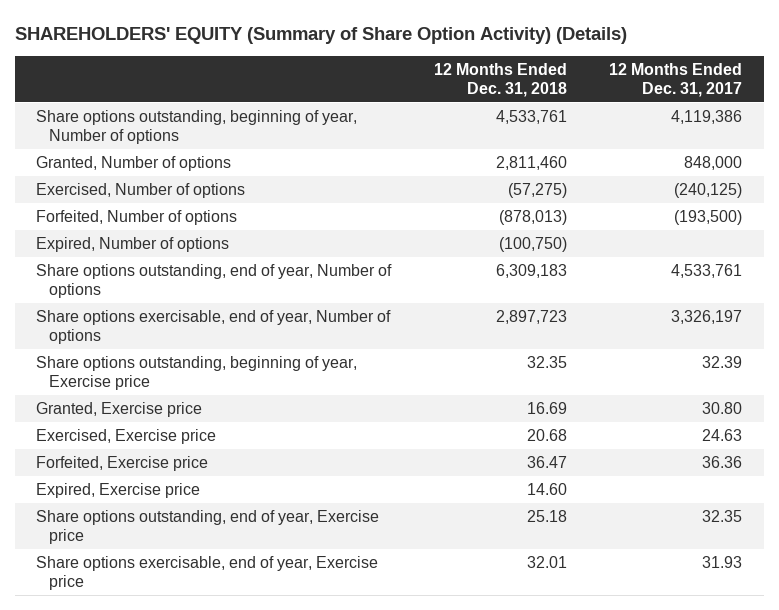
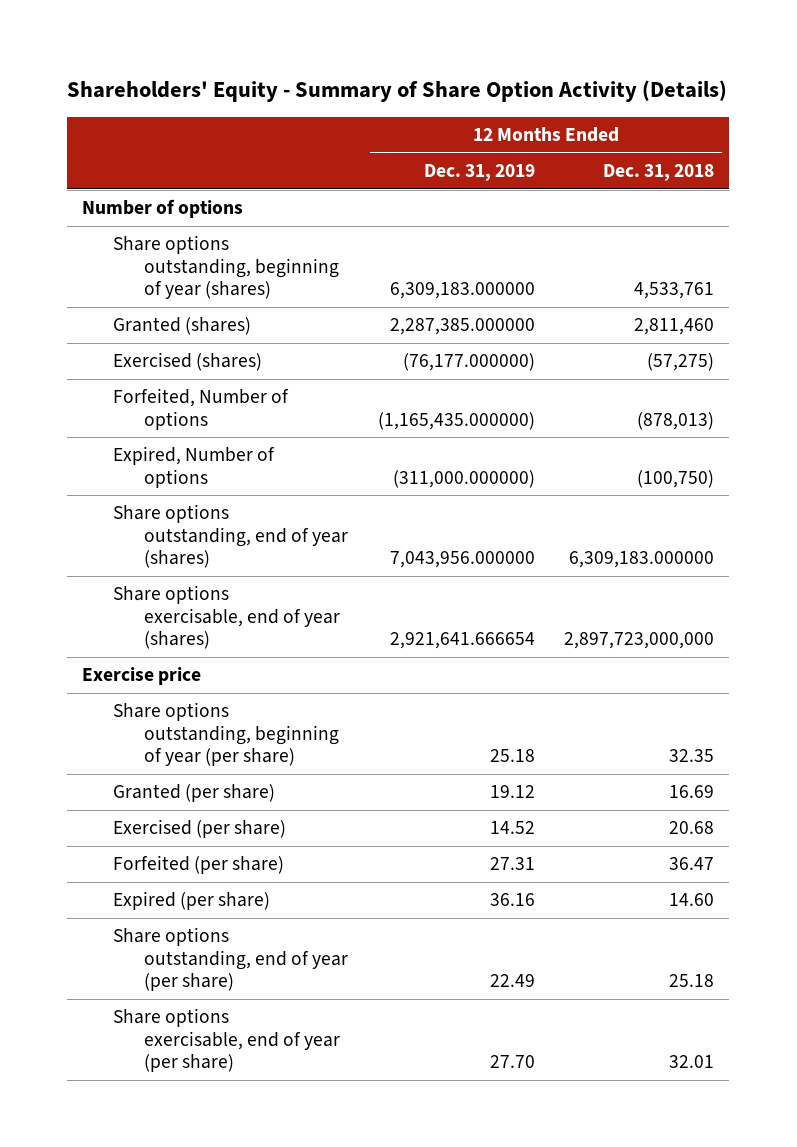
- SHAREHOLDERS' EQUITY (Summary of Share Option Activity) (Details)
+ Shareholders' Equity - Summary of Share Option Activity (Details)
- | 12 Months Ended Dec. 31, 2018 | 12 Months Ended Dec. 31, 2017
+ | 12 Months Ended Dec. 31, 2019 | 12 Months Ended Dec. 31, 2018
- Share options outstanding, beginning of year, Number of options | 4,533,761 | 4,119,386
- Granted, Number of options | 2,811,460 | 848,000
- Exercised, Number of options | (57,275) | (240,125)
+ Number of options
+ Share options outstanding, beginning of year (shares) | 6,309,183.000000 | 4,533,761
+ Granted (shares) | 2,287,385.000000 | 2,811,460
+ Exercised (shares) | (76,177.000000) | (57,275)
- Share options outstanding, end of year, Number of options | 6,309,183 | 4,533,761
- Share options exercisable, end of year, Number of options | 2,897,723 | 3,326,197
- Share options outstanding, beginning of year, Exercise price | 32.35 | 32.39
- Granted, Exercise price | 16.69 | 30.80
- Exercised, Exercise price | 20.68 | 24.63
- Forfeited, Exercise price | 36.47 | 36.36
- Expired, Exercise price | 14.60 |
- Share options outstanding, end of year, Exercise price | 25.18 | 32.35
- Share options exercisable, end of year, Exercise price | 32.01 | 31.93
+ Share options outstanding, end of year (shares) | 7,043,956.000000 | 6,309,183.000000
+ Share options exercisable, end of year (shares) | 2,921,641.666654 | 2,897,723,000,000
+ Exercise price
+ Share options outstanding, beginning of year (per share) | 25.18 | 32.35
+ Granted (per share) | 19.12 | 16.69
+ Exercised (per share) | 14.52 | 20.68
+ Forfeited (per share) | 27.31 | 36.47
+ Expired (per share) | 36.16 | 14.60
+ Share options outstanding, end of year (per share) | 22.49 | 25.18
+ Share options exercisable, end of year (per share) | 27.70 | 32.01

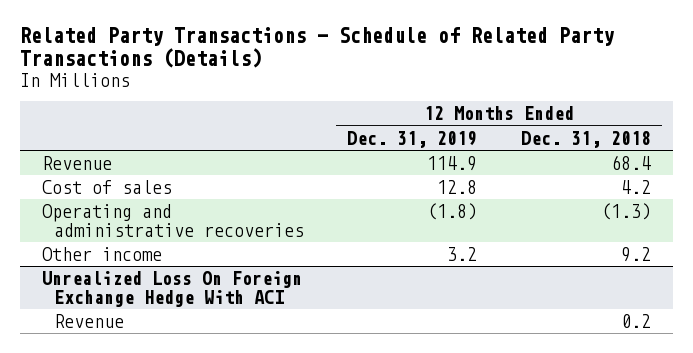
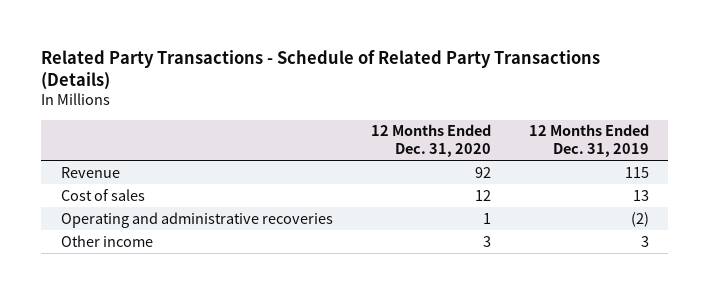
- | 12 Months Ended Dec. 31, 2019 | 12 Months Ended Dec. 31, 2018
+ | 12 Months Ended Dec. 31, 2020 | 12 Months Ended Dec. 31, 2019
- Revenue | 114.9 | 68.4
- Cost of sales | 12.8 | 4.2
- Operating and administrative recoveries | (1.8) | (1.3)
- Other income | 3.2 | 9.2
- Unrealized Loss On Foreign Exchange Hedge With ACI
- Revenue | | 0.2
+ Revenue | 92 | 115
+ Cost of sales | 12 | 13
+ Operating and administrative recoveries | 1 | (2)
+ Other income | 3 | 3

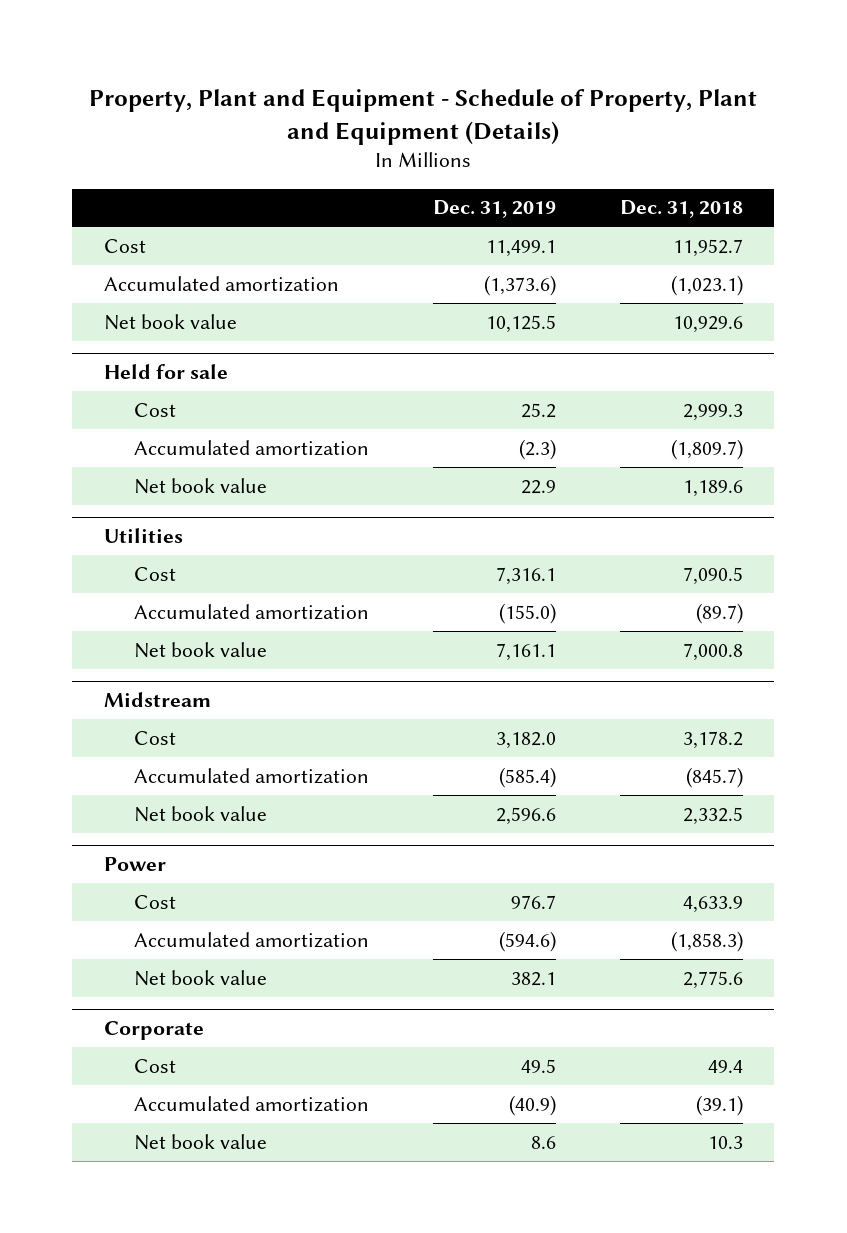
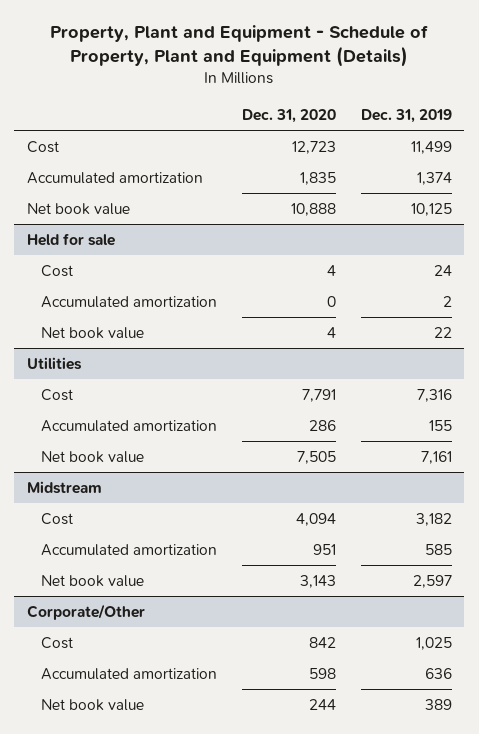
- | Dec. 31, 2019 | Dec. 31, 2018
+ | Dec. 31, 2020 | Dec. 31, 2019
- Cost | 11,499.1 | 11,952.7
- Accumulated amortization | (1,373.6) | (1,023.1)
- Net book value | 10,125.5 | 10,929.6
+ Cost | 12,723 | 11,499
+ Accumulated amortization | 1,835 | 1,374
+ Net book value | 10,888 | 10,125
@ Held for sale
- Cost | 25.2 | 2,999.3
- Accumulated amortization | (2.3) | (1,809.7)
- Net book value | 22.9 | 1,189.6
+ Cost | 4 | 24
+ Accumulated amortization | 0 | 2
+ Net book value | 4 | 22
@ Utilities
- Cost | 7,316.1 | 7,090.5
- Accumulated amortization | (155.0) | (89.7)
- Net book value | 7,161.1 | 7,000.8
+ Cost | 7,791 | 7,316
+ Accumulated amortization | 286 | 155
+ Net book value | 7,505 | 7,161
@ Midstream
- Cost | 3,182.0 | 3,178.2
- Accumulated amortization | (585.4) | (845.7)
- Net book value | 2,596.6 | 2,332.5
- Power
- Cost | 976.7 | 4,633.9
- Accumulated amortization | (594.6) | (1,858.3)
- Net book value | 382.1 | 2,775.6
- Corporate
- Cost | 49.5 | 49.4
- Accumulated amortization | (40.9) | (39.1)
- Net book value | 8.6 | 10.3
@ Midstream
+ Cost | 4,094 | 3,182
+ Accumulated amortization | 951 | 585
+ Net book value | 3,143 | 2,597
+ Corporate/Other
+ Cost | 842 | 1,025
+ Accumulated amortization | 598 | 636
+ Net book value | 244 | 389

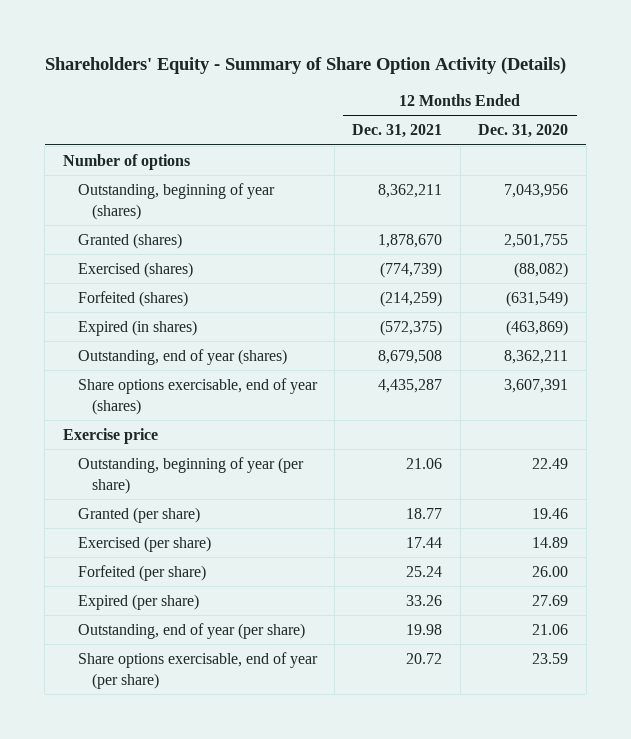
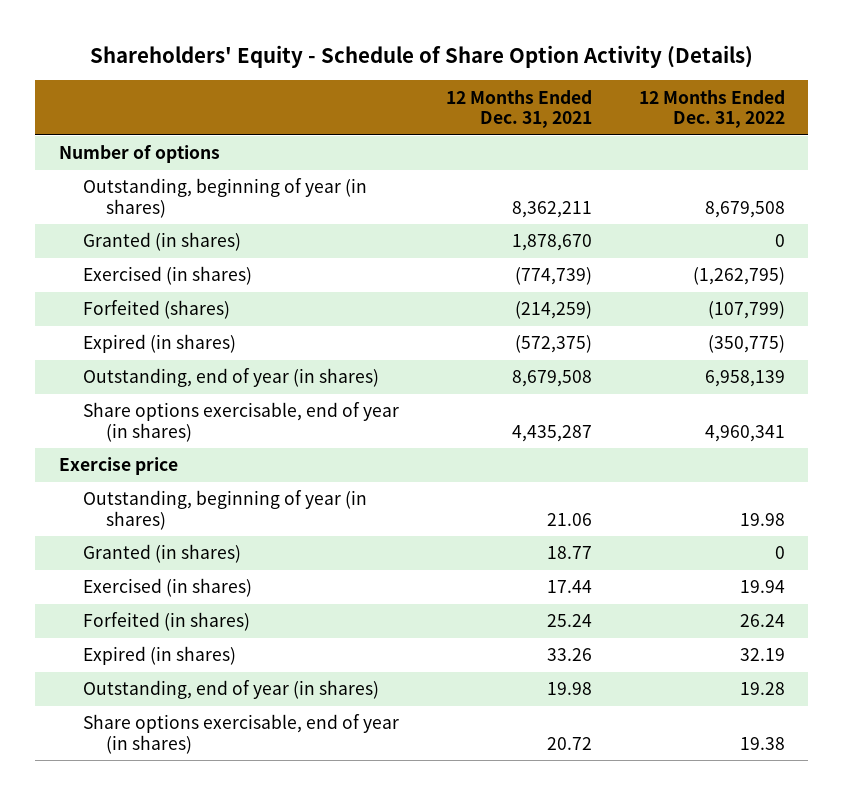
- Shareholders' Equity - Summary of Share Option Activity (Details)
+ Shareholders' Equity - Schedule of Share Option Activity (Details)
- | 12 Months Ended Dec. 31, 2021 | 12 Months Ended Dec. 31, 2020
+ | 12 Months Ended Dec. 31, 2021 | 12 Months Ended Dec. 31, 2022
- Outstanding, beginning of year (shares) | 8,362,211 | 7,043,956
- Granted (shares) | 1,878,670 | 2,501,755
- Exercised (shares) | (774,739) | (88,082)
+ Outstanding, beginning of year (in shares) | 8,362,211 | 8,679,508
+ Granted (in shares) | 1,878,670 | 0
+ Exercised (in shares) | (774,739) | (1,262,795)
- Outstanding, end of year (shares) | 8,679,508 | 8,362,211
- Share options exercisable, end of year (shares) | 4,435,287 | 3,607,391
+ Outstanding, end of year (in shares) | 8,679,508 | 6,958,139
+ Share options exercisable, end of year (in shares) | 4,435,287 | 4,960,341
- Outstanding, beginning of year (per share) | 21.06 | 22.49
- Granted (per share) | 18.77 | 19.46
- Exercised (per share) | 17.44 | 14.89
- Forfeited (per share) | 25.24 | 26.00
- Expired (per share) | 33.26 | 27.69
- Outstanding, end of year (per share) | 19.98 | 21.06
- Share options exercisable, end of year (per share) | 20.72 | 23.59
+ Outstanding, beginning of year (in shares) | 21.06 | 19.98
+ Granted (in shares) | 18.77 | 0
+ Exercised (in shares) | 17.44 | 19.94
+ Forfeited (in shares) | 25.24 | 26.24
+ Expired (in shares) | 33.26 | 32.19
+ Outstanding, end of year (in shares) | 19.98 | 19.28
+ Share options exercisable, end of year (in shares) | 20.72 | 19.38

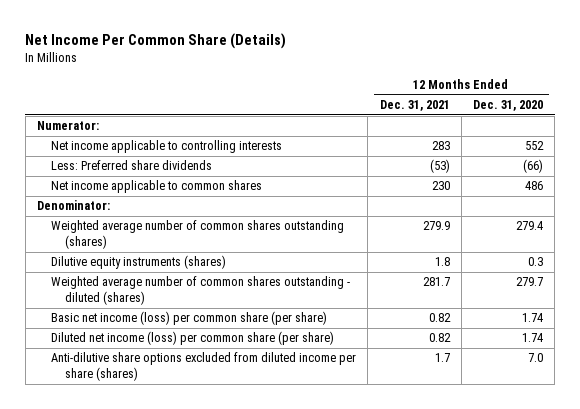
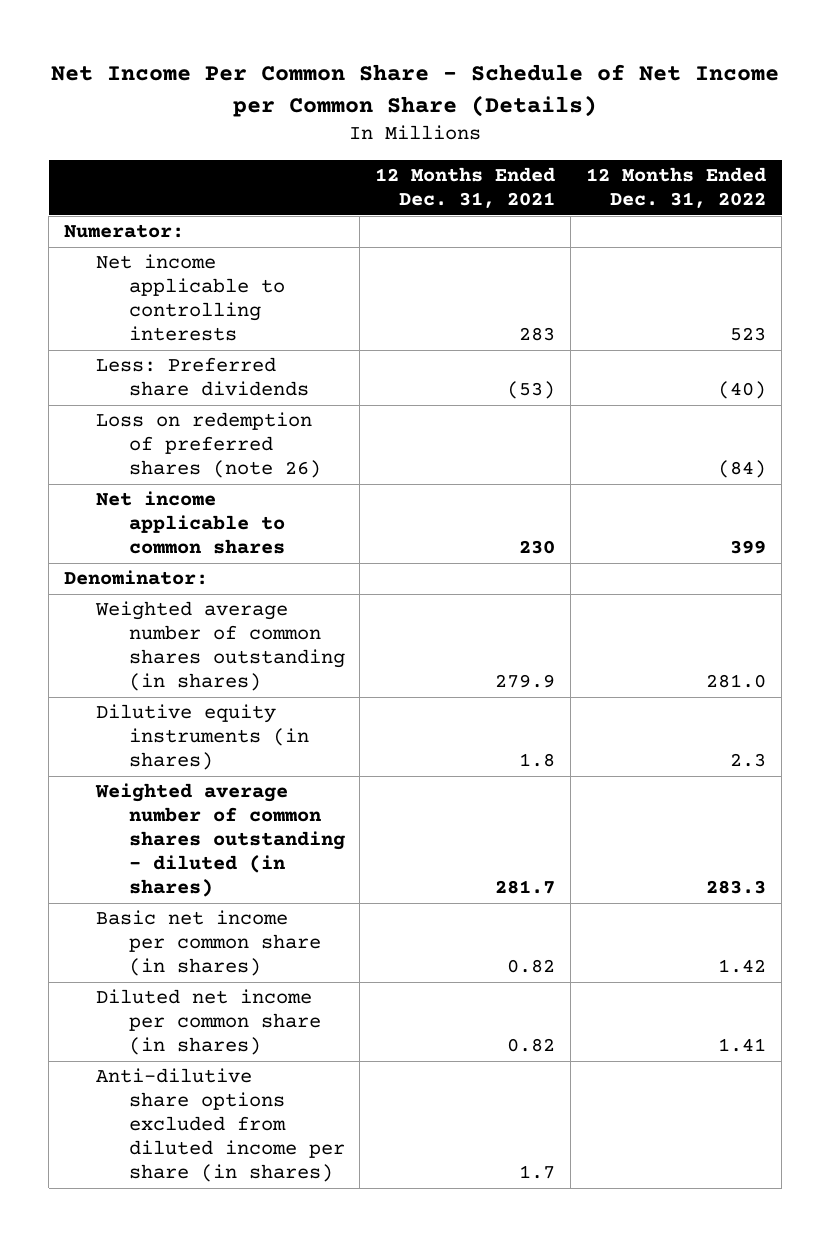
- Net Income Per Common Share (Details)
+ Net Income Per Common Share - Schedule of Net Income per Common Share (Details)
- | 12 Months Ended Dec. 31, 2021 | 12 Months Ended Dec. 31, 2020
+ | 12 Months Ended Dec. 31, 2021 | 12 Months Ended Dec. 31, 2022
+ Loss on redemption of preferred shares (note 26) | | (84)
- Weighted average number of common shares outstanding (shares) | 279.9 | 279.4
- Dilutive equity instruments (shares) | 1.8 | 0.3
- Weighted average number of common shares outstanding - diluted (shares) | 281.7 | 279.7
- Basic net income (loss) per common share (per share) | 0.82 | 1.74
- Diluted net income (loss) per common share (per share) | 0.82 | 1.74
- Anti-dilutive share options excluded from diluted income per share (shares) | 1.7 | 7.0
+ Weighted average number of common shares outstanding (in shares) | 279.9 | 281.0
+ Dilutive equity instruments (in shares) | 1.8 | 2.3
+ Weighted average number of common shares outstanding - diluted (in shares) | 281.7 | 283.3
+ Basic net income per common share (in shares) | 0.82 | 1.42
+ Diluted net income per common share (in shares) | 0.82 | 1.41
+ Anti-dilutive share options excluded from diluted income per share (in shares) | 1.7 |

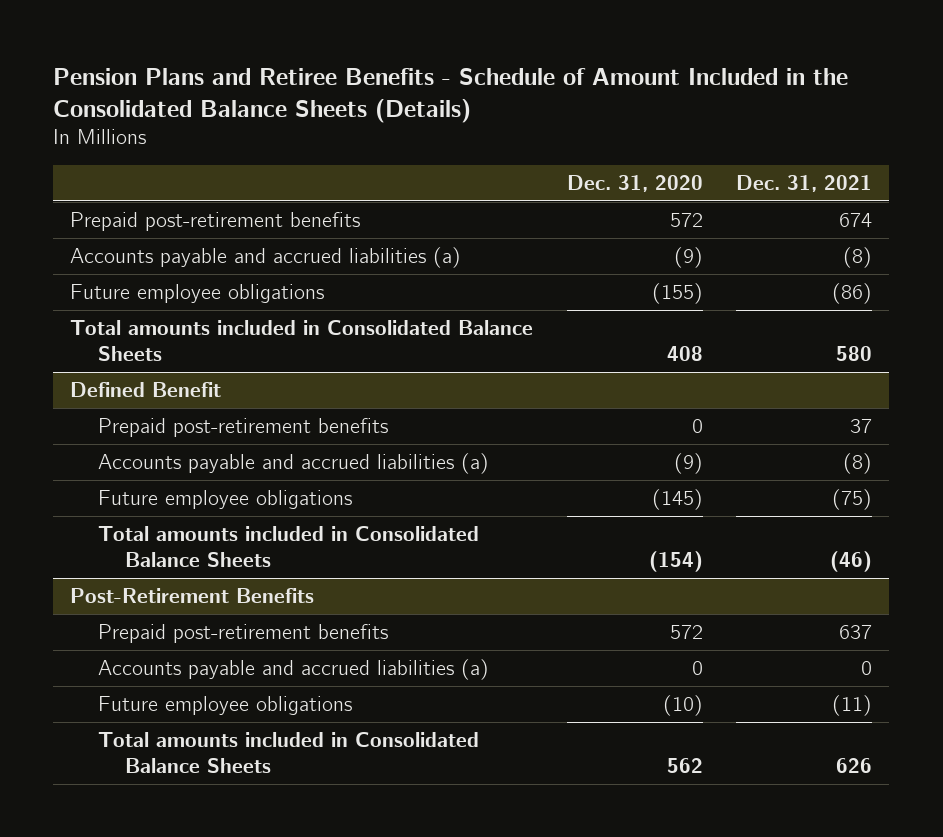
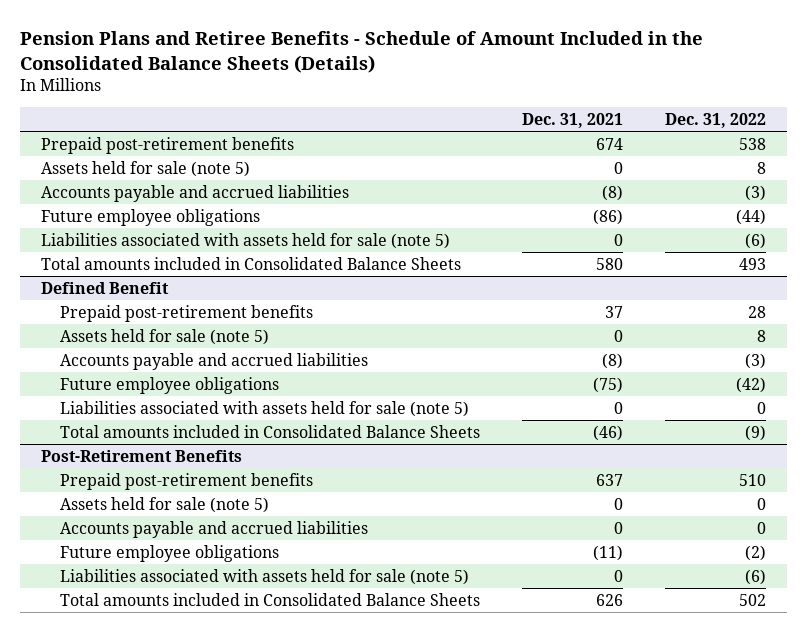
- | Dec. 31, 2020 | Dec. 31, 2021
+ | Dec. 31, 2021 | Dec. 31, 2022
- Accounts payable and accrued liabilities (a) | (9) | (8)
+ Assets held for sale (note 5) | 0 | 8
+ Accounts payable and accrued liabilities | (8) | (3)
+ Liabilities associated with assets held for sale (note 5) | 0 | (6)
@ Defined Benefit
- Accounts payable and accrued liabilities (a) | (9) | (8)
+ Assets held for sale (note 5) | 0 | 8
+ Accounts payable and accrued liabilities | (8) | (3)
+ Liabilities associated with assets held for sale (note 5) | 0 | 0
@ Post-Retirement Benefits
- Accounts payable and accrued liabilities (a) | 0 | 0
+ Assets held for sale (note 5) | 0 | 0
+ Accounts payable and accrued liabilities | 0 | 0
+ Liabilities associated with assets held for sale (note 5) | 0 | (6)

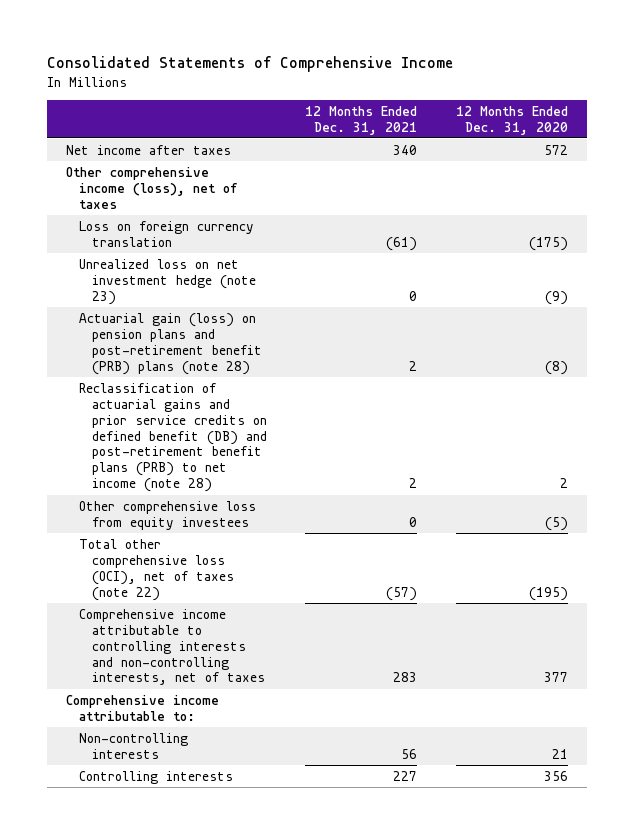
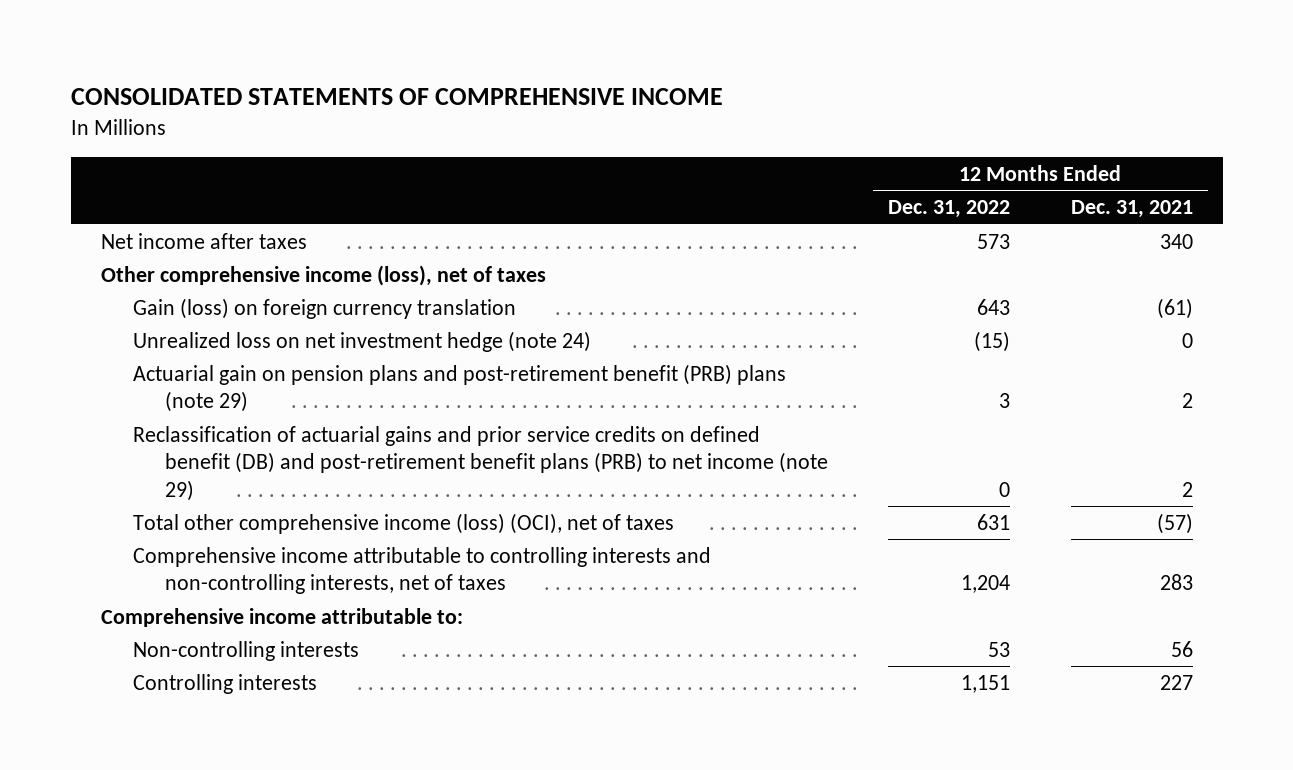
- Consolidated Statements of Comprehensive Income
+ CONSOLIDATED STATEMENTS OF COMPREHENSIVE INCOME
- | 12 Months Ended Dec. 31, 2021 | 12 Months Ended Dec. 31, 2020
+ | 12 Months Ended Dec. 31, 2022 | 12 Months Ended Dec. 31, 2021
- Loss on foreign currency translation | (61) | (175)
- Unrealized loss on net investment hedge (note 23) | 0 | (9)
- Actuarial gain (loss) on pension plans and post-retirement benefit (PRB) plans (note 28) | 2 | (8)
- Reclassification of actuarial gains and prior service credits on defined benefit (DB) and post-retirement benefit plans (PRB) to net income (note 28) | 2 | 2
- Other comprehensive loss from equity investees | 0 | (5)
- Total other comprehensive loss (OCI), net of taxes (note 22) | (57) | (195)
+ Gain (loss) on foreign currency translation | 643 | (61)
+ Unrealized loss on net investment hedge (note 24) | (15) | 0
+ Actuarial gain on pension plans and post-retirement benefit (PRB) plans (note 29) | 3 | 2
+ Reclassification of actuarial gains and prior service credits on defined benefit (DB) and post-retirement benefit plans (PRB) to net income (note 29) | 0 | 2
+ Total other comprehensive income (loss) (OCI), net of taxes | 631 | (57)

